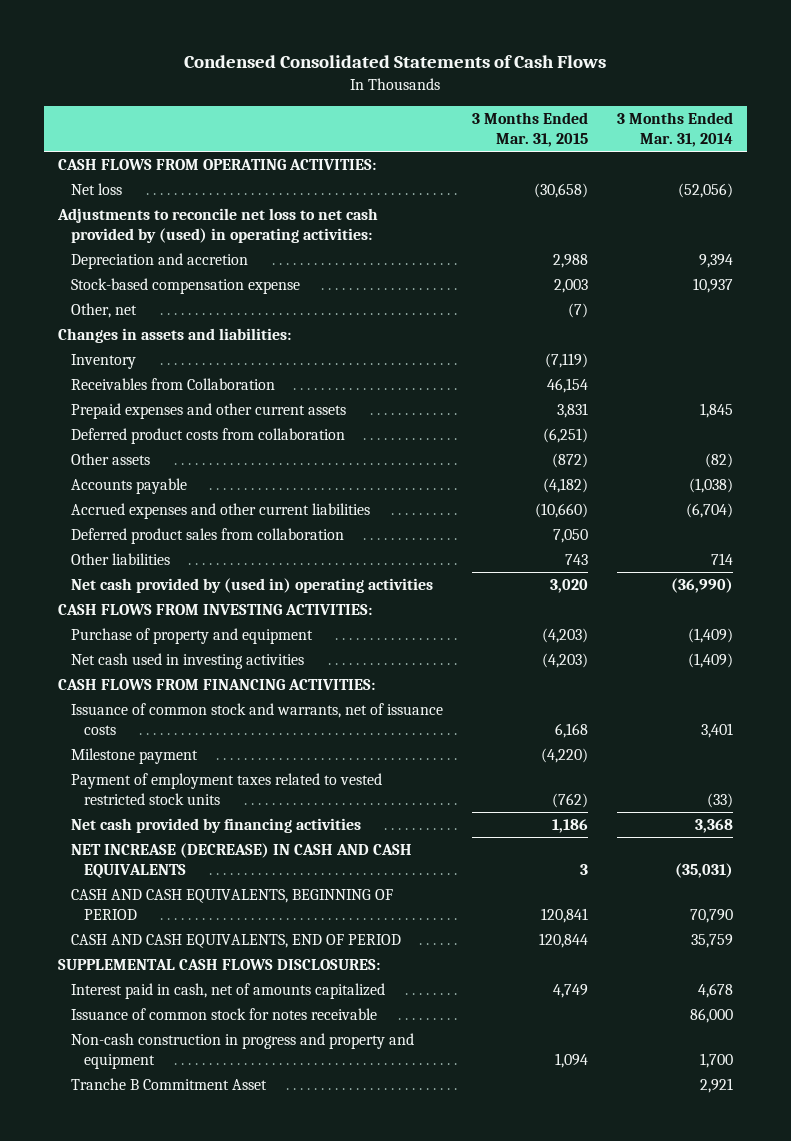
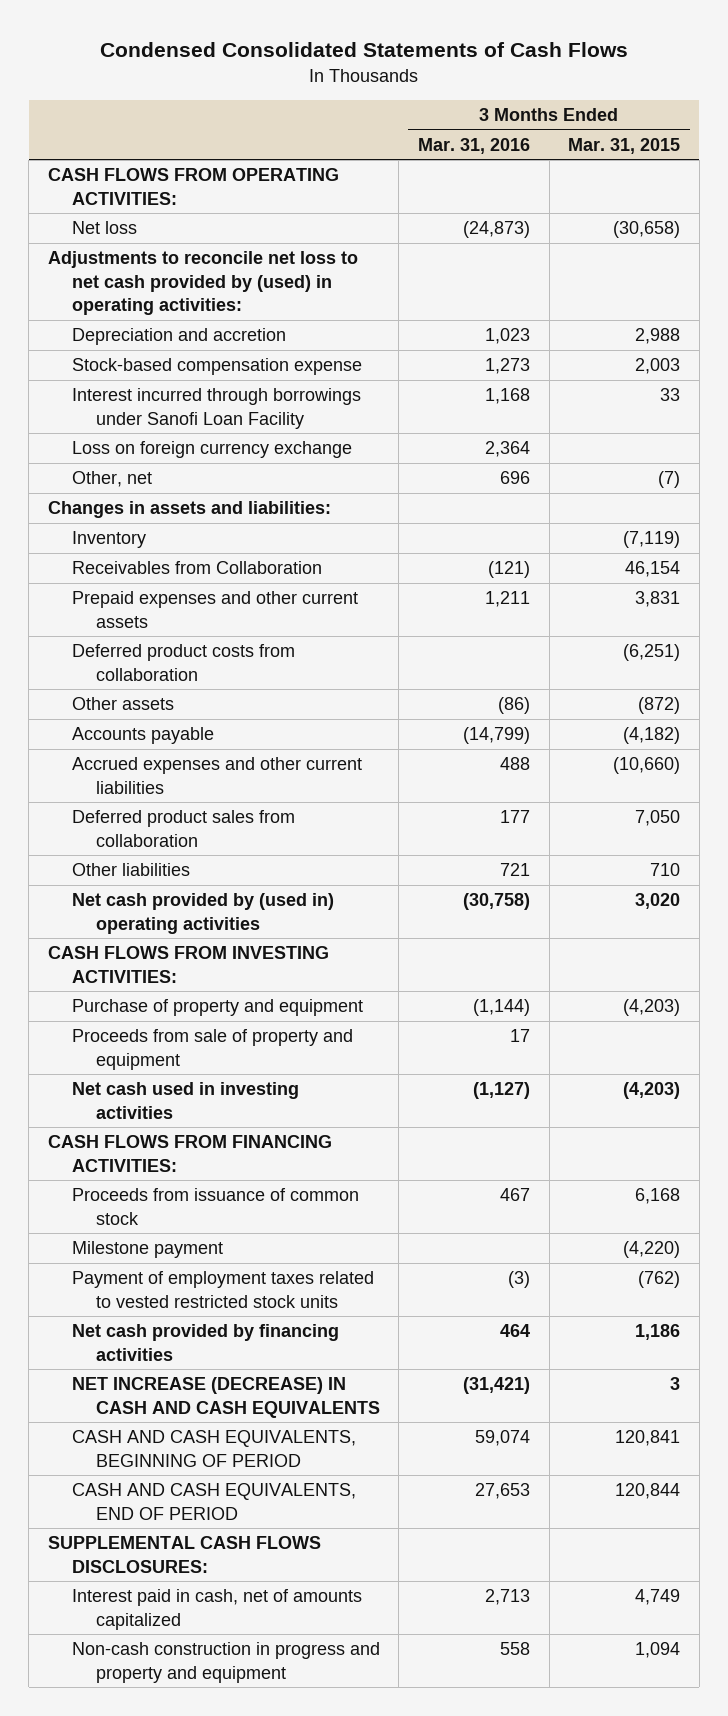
- | 3 Months Ended Mar. 31, 2015 | 3 Months Ended Mar. 31, 2014
+ | 3 Months Ended Mar. 31, 2016 | 3 Months Ended Mar. 31, 2015
+ Interest incurred through borrowings under Sanofi Loan Facility | 1,168 | 33
+ Loss on foreign currency exchange | 2,364 |
- Other liabilities | 743 | 714
+ Other liabilities | 721 | 710
+ Proceeds from sale of property and equipment | 17 |
- Issuance of common stock and warrants, net of issuance costs | 6,168 | 3,401
+ Proceeds from issuance of common stock | 467 | 6,168
- Issuance of common stock for notes receivable | | 86,000
- Tranche B Commitment Asset | | 2,921

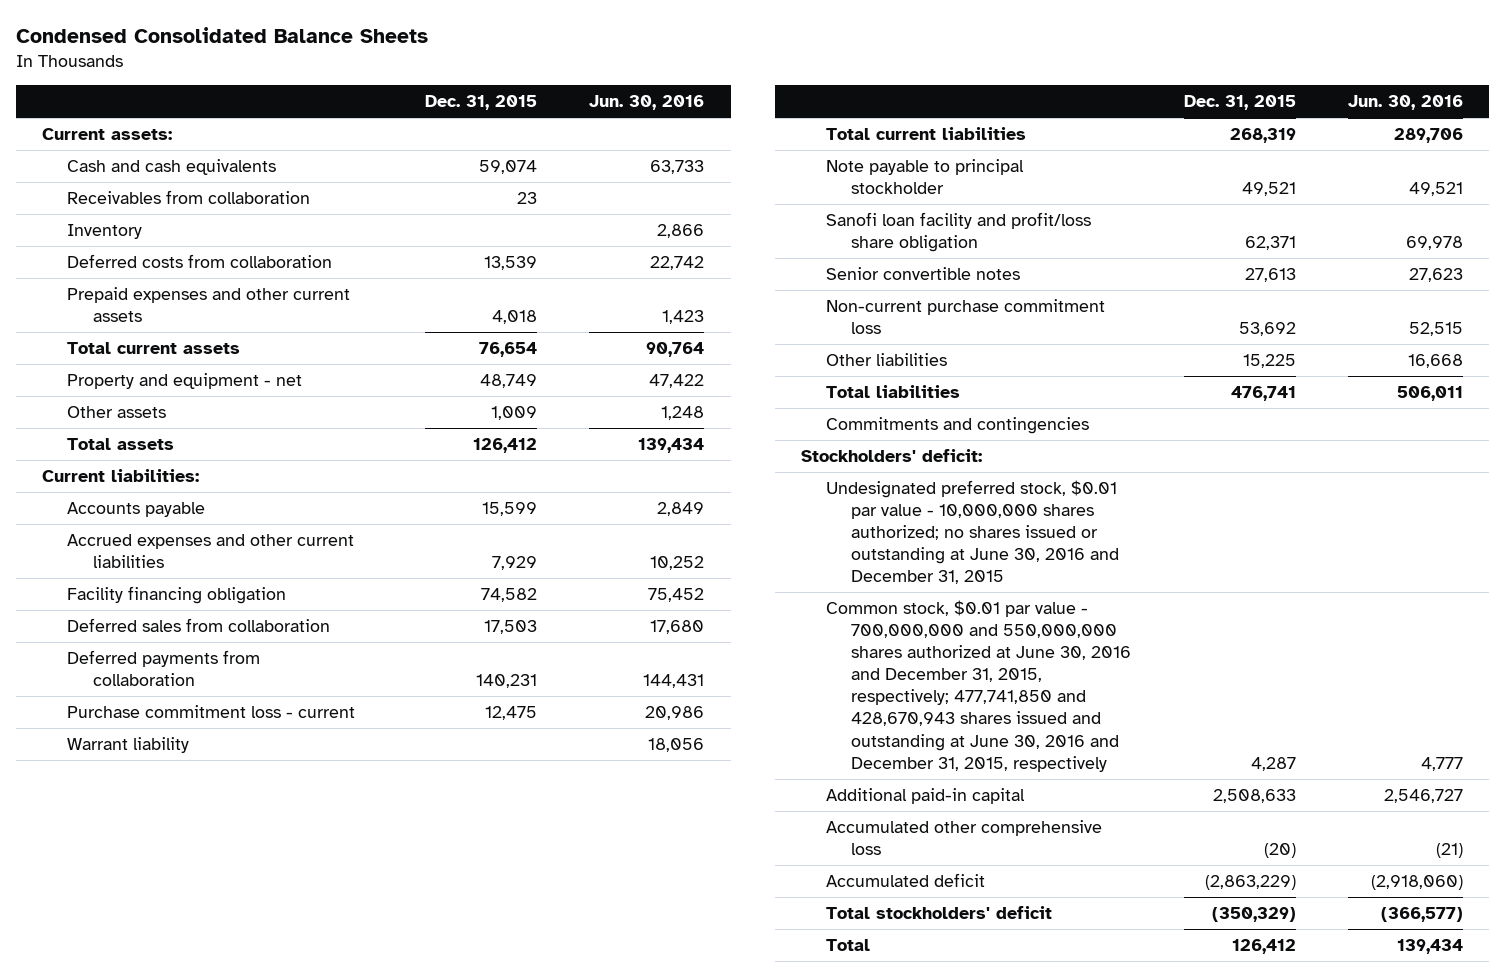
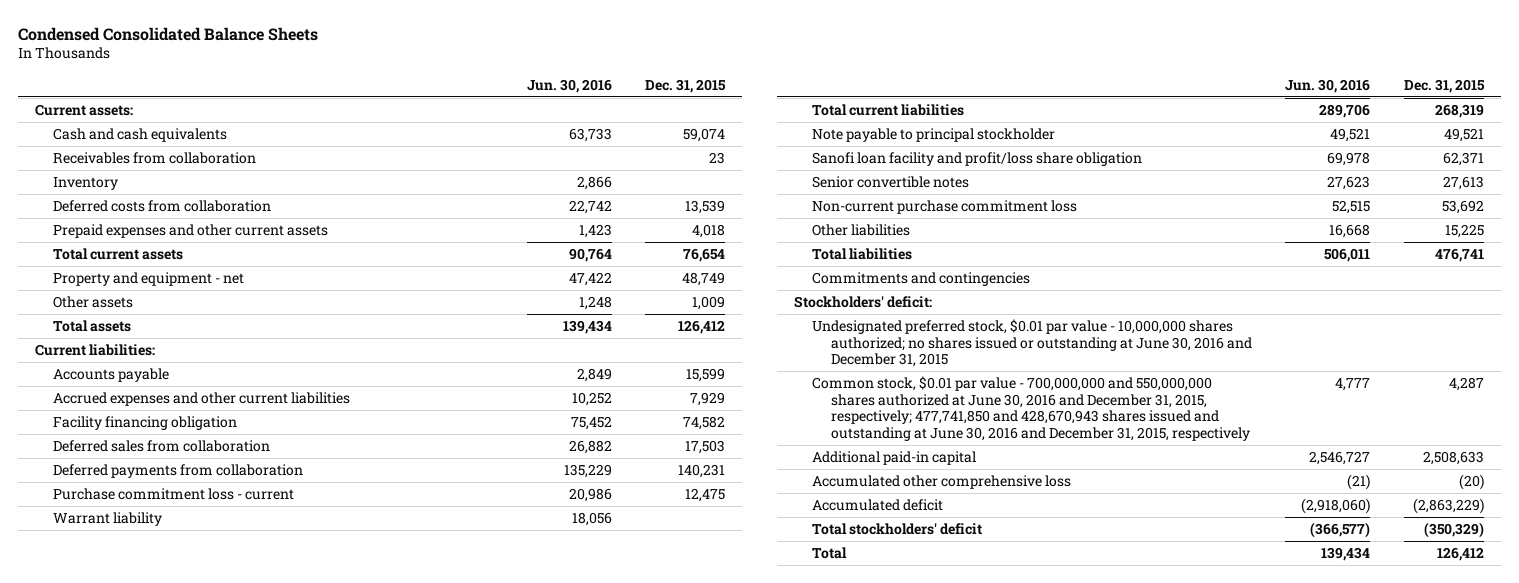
- | Dec. 31, 2015 | Jun. 30, 2016
+ | Jun. 30, 2016 | Dec. 31, 2015
- Deferred sales from collaboration | 17,503 | 17,680
- Deferred payments from collaboration | 140,231 | 144,431
+ Deferred sales from collaboration | 26,882 | 17,503
+ Deferred payments from collaboration | 135,229 | 140,231

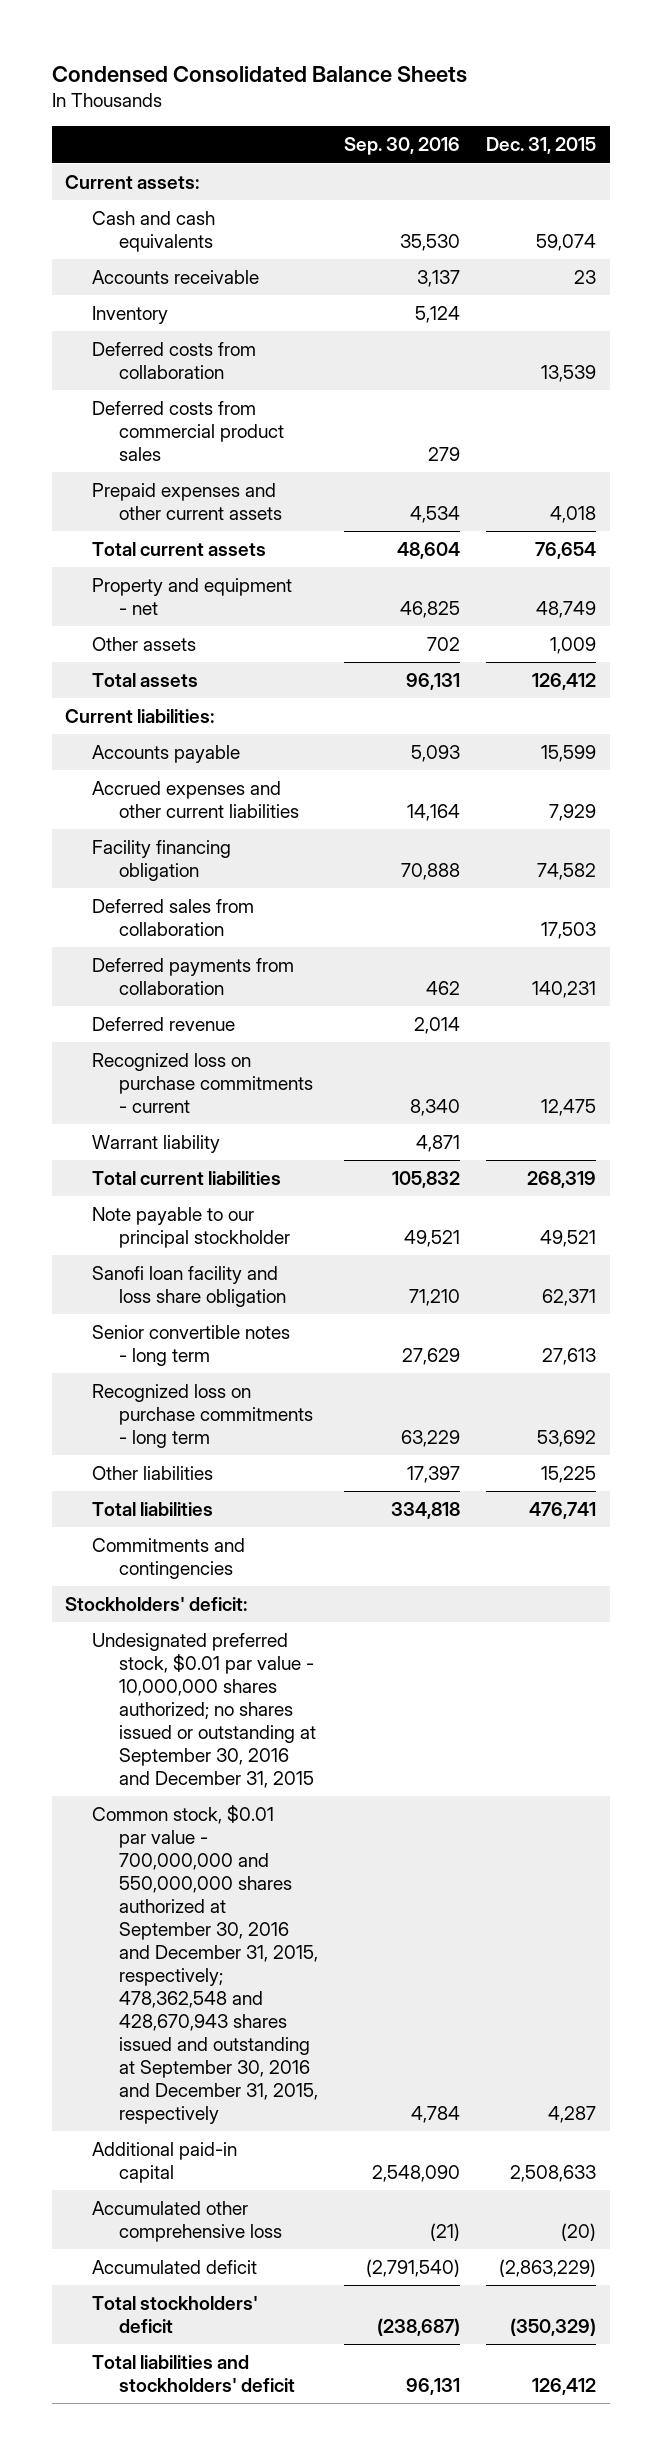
- | Jun. 30, 2016 | Dec. 31, 2015
+ | Sep. 30, 2016 | Dec. 31, 2015
- Receivables from collaboration | | 23
+ Accounts receivable | 3,137 | 23
+ Deferred costs from commercial product sales | 279 |
- Purchase commitment loss - current | 20,986 | 12,475
+ Deferred revenue | 2,014 |
+ Recognized loss on purchase commitments - current | 8,340 | 12,475
- Note payable to principal stockholder | 49,521 | 49,521
- Sanofi loan facility and profit/loss share obligation | 69,978 | 62,371
- Senior convertible notes | 27,623 | 27,613
- Non-current purchase commitment loss | 52,515 | 53,692
+ Note payable to our principal stockholder | 49,521 | 49,521
+ Sanofi loan facility and loss share obligation | 71,210 | 62,371
+ Senior convertible notes - long term | 27,629 | 27,613
+ Recognized loss on purchase commitments - long term | 63,229 | 53,692
- Undesignated preferred stock, $0.01 par value - 10,000,000 shares authorized; no shares issued or outstanding at June 30, 2016 and December 31, 2015
- Common stock, $0.01 par value - 700,000,000 and 550,000,000 shares authorized at June 30, 2016 and December 31, 2015, respectively; 477,741,850 and 428,670,943 shares issued and outstanding at June 30, 2016 and December 31, 2015, respectively | 4,777 | 4,287
+ Undesignated preferred stock, $0.01 par value - 10,000,000 shares authorized; no shares issued or outstanding at September 30, 2016 and December 31, 2015
+ Common stock, $0.01 par value - 700,000,000 and 550,000,000 shares authorized at September 30, 2016 and December 31, 2015, respectively; 478,362,548 and 428,670,943 shares issued and outstanding at September 30, 2016 and December 31, 2015, respectively | 4,784 | 4,287
- Total | 139,434 | 126,412
+ Total liabilities and stockholders' deficit | 96,131 | 126,412

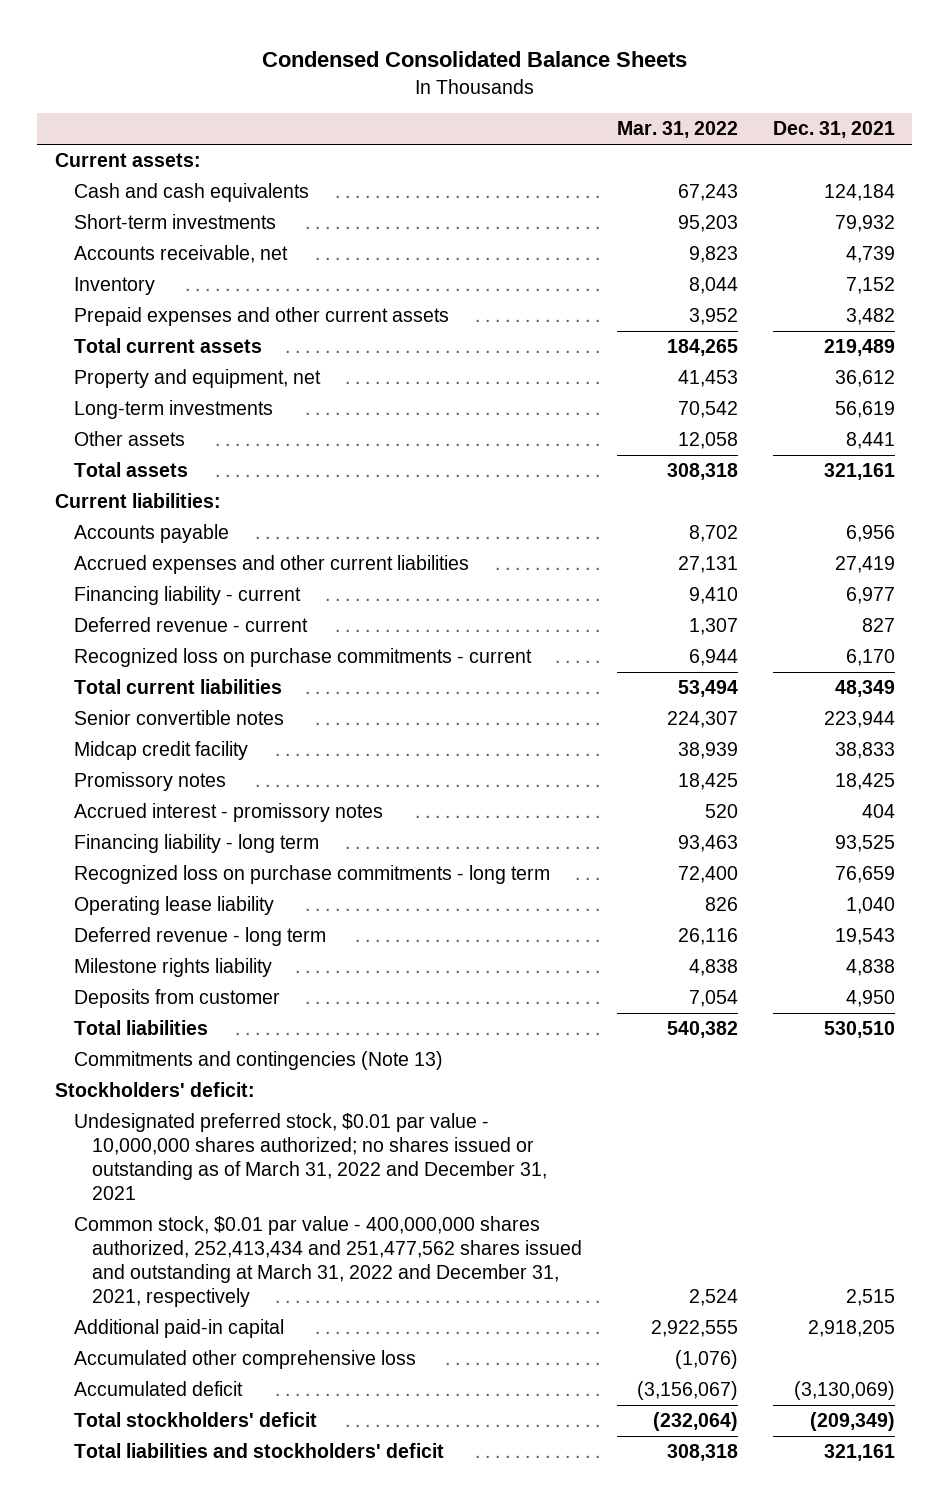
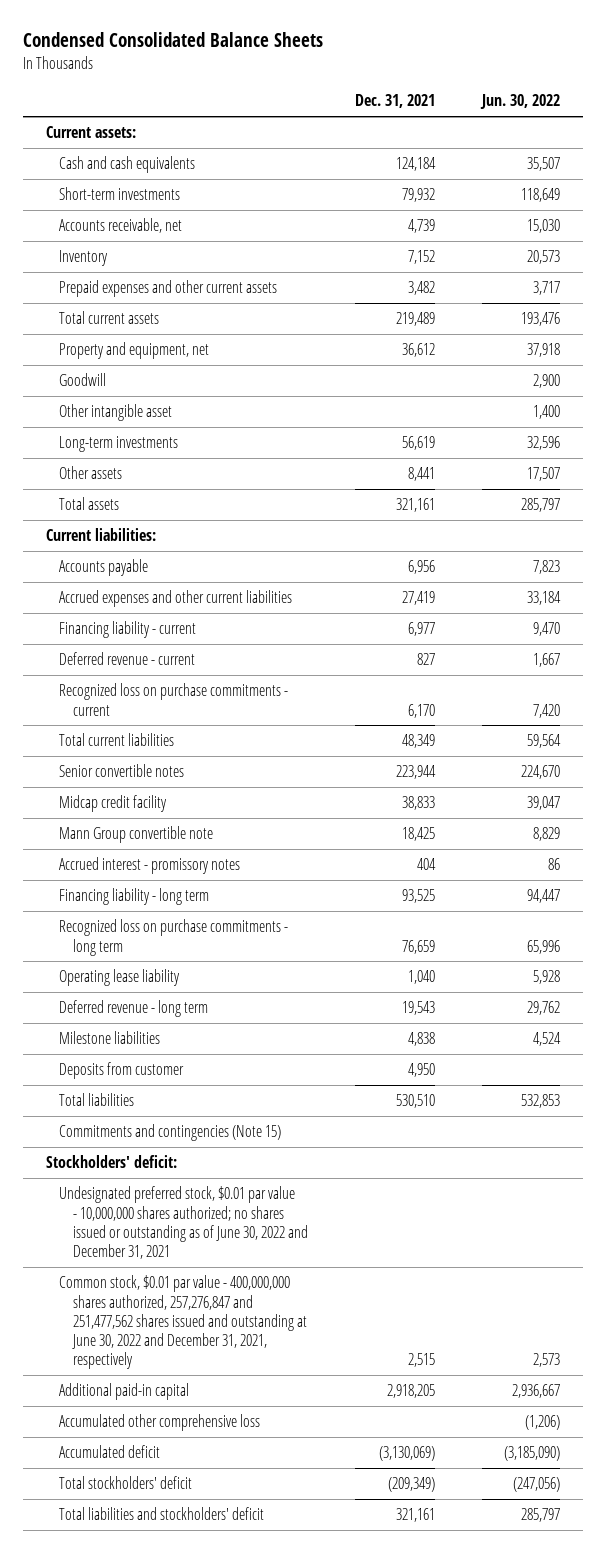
- | Mar. 31, 2022 | Dec. 31, 2021
+ | Dec. 31, 2021 | Jun. 30, 2022
+ Goodwill | | 2,900
+ Other intangible asset | | 1,400
- Promissory notes | 18,425 | 18,425
+ Mann Group convertible note | 18,425 | 8,829
- Milestone rights liability | 4,838 | 4,838
+ Milestone liabilities | 4,838 | 4,524
- Commitments and contingencies (Note 13)
+ Commitments and contingencies (Note 15)
- Undesignated preferred stock, $0.01 par value - 10,000,000 shares authorized; no shares issued or outstanding as of March 31, 2022 and December 31, 2021
- Common stock, $0.01 par value - 400,000,000 shares authorized, 252,413,434 and 251,477,562 shares issued and outstanding at March 31, 2022 and December 31, 2021, respectively | 2,524 | 2,515
+ Undesignated preferred stock, $0.01 par value - 10,000,000 shares authorized; no shares issued or outstanding as of June 30, 2022 and December 31, 2021
+ Common stock, $0.01 par value - 400,000,000 shares authorized, 257,276,847 and 251,477,562 shares issued and outstanding at June 30, 2022 and December 31, 2021, respectively | 2,515 | 2,573

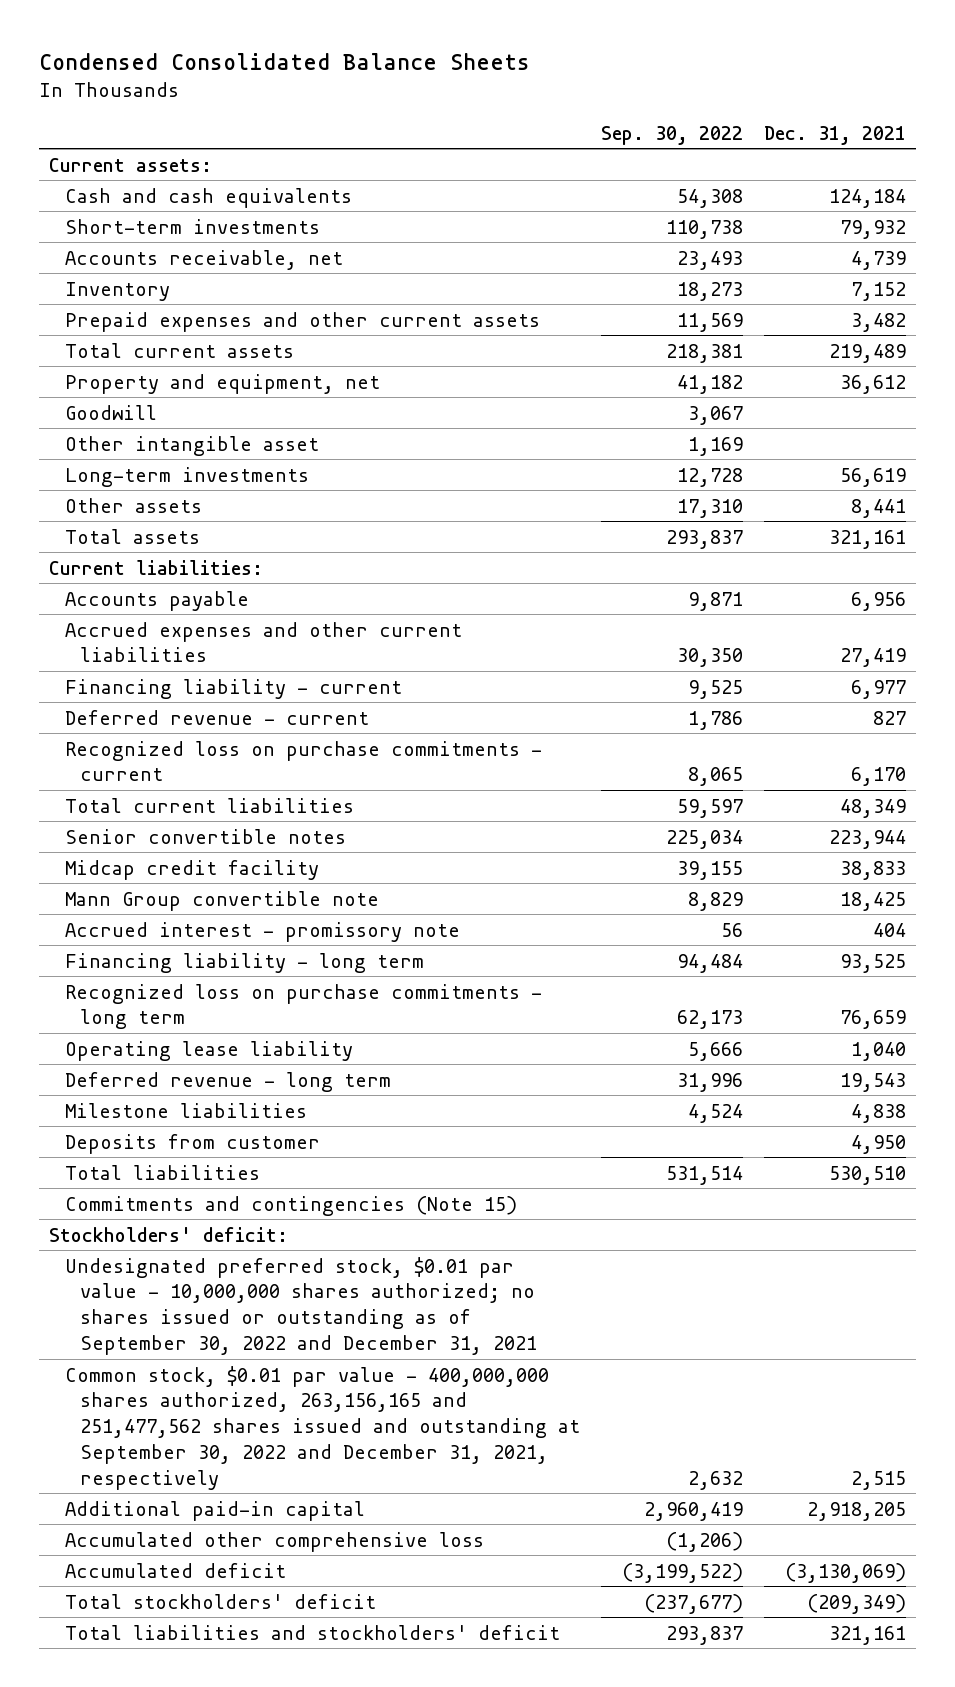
- | Dec. 31, 2021 | Jun. 30, 2022
+ | Sep. 30, 2022 | Dec. 31, 2021
- Accrued interest - promissory notes | 404 | 86
+ Accrued interest - promissory note | 56 | 404
- Undesignated preferred stock, $0.01 par value - 10,000,000 shares authorized; no shares issued or outstanding as of June 30, 2022 and December 31, 2021
- Common stock, $0.01 par value - 400,000,000 shares authorized, 257,276,847 and 251,477,562 shares issued and outstanding at June 30, 2022 and December 31, 2021, respectively | 2,515 | 2,573
+ Undesignated preferred stock, $0.01 par value - 10,000,000 shares authorized; no shares issued or outstanding as of September 30, 2022 and December 31, 2021
+ Common stock, $0.01 par value - 400,000,000 shares authorized, 263,156,165 and 251,477,562 shares issued and outstanding at September 30, 2022 and December 31, 2021, respectively | 2,632 | 2,515

